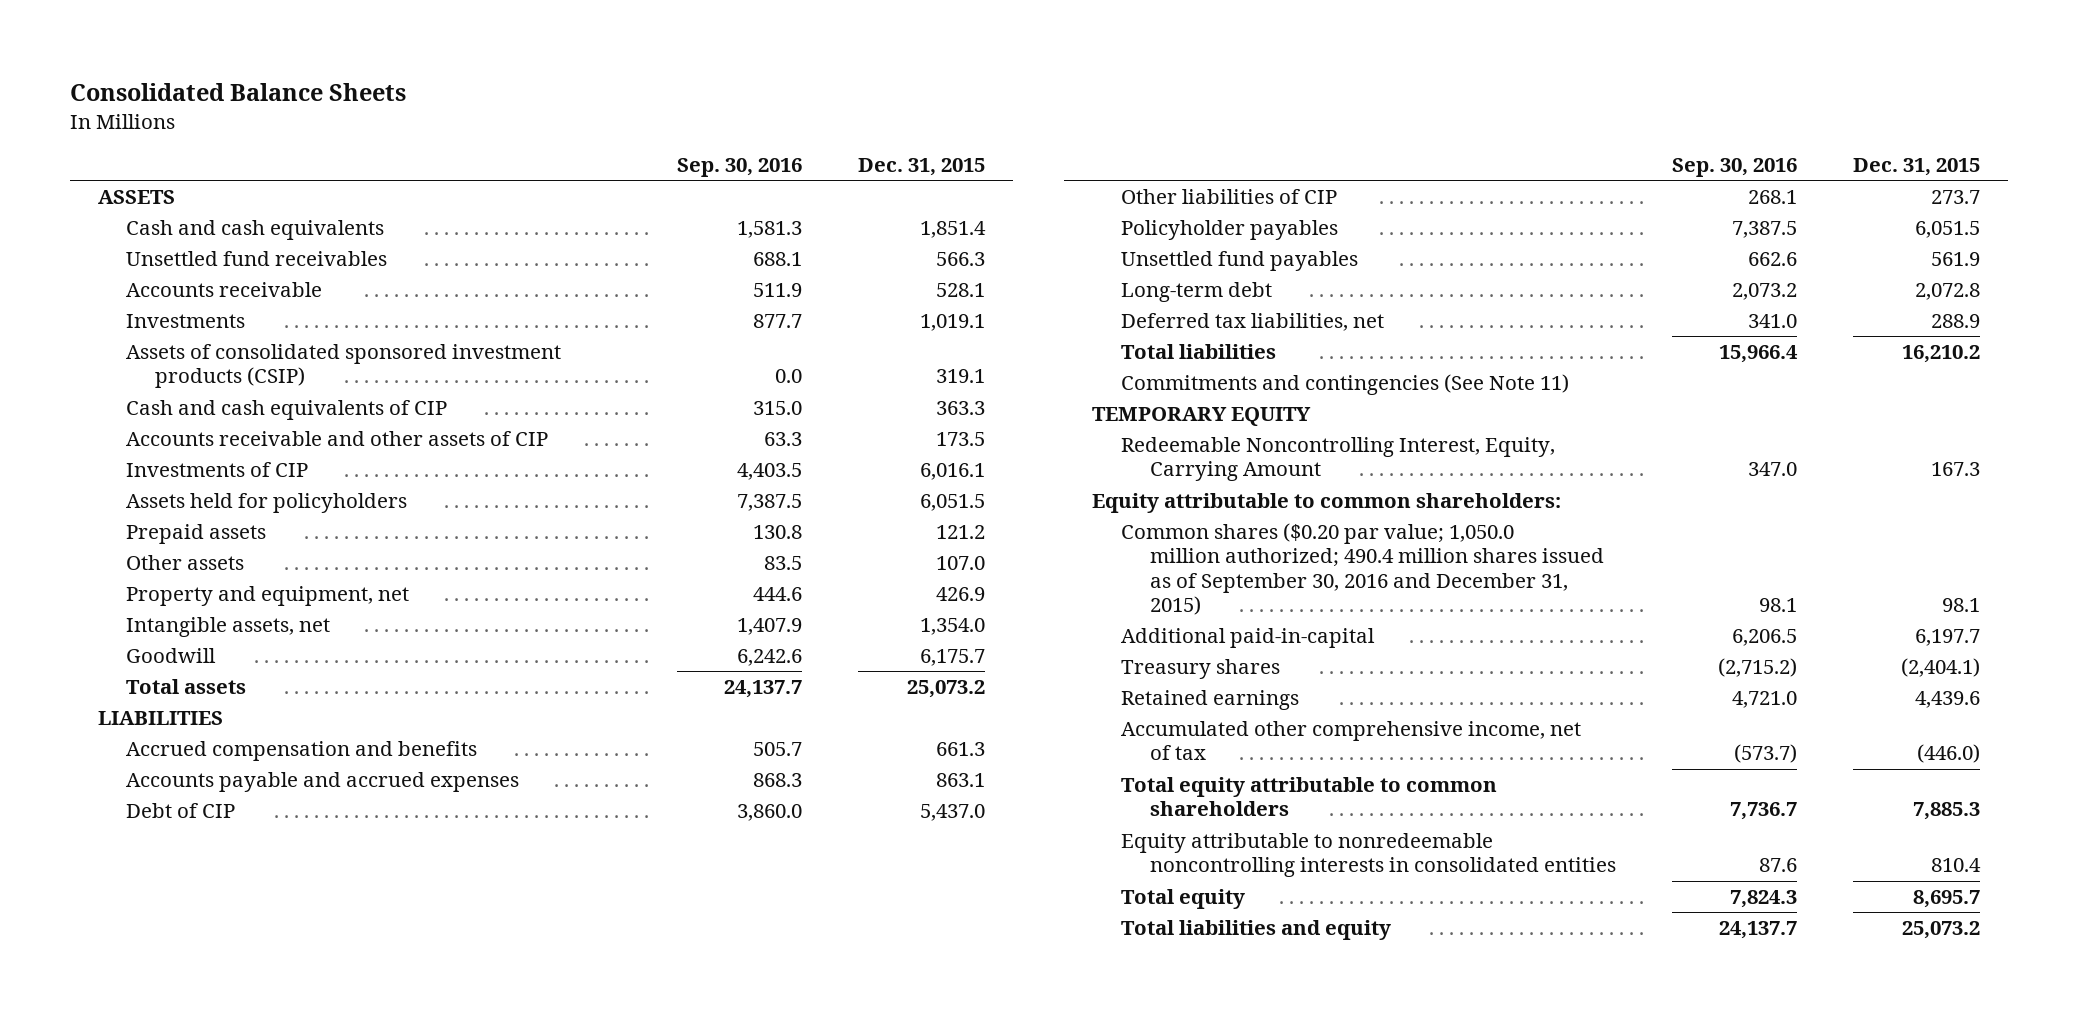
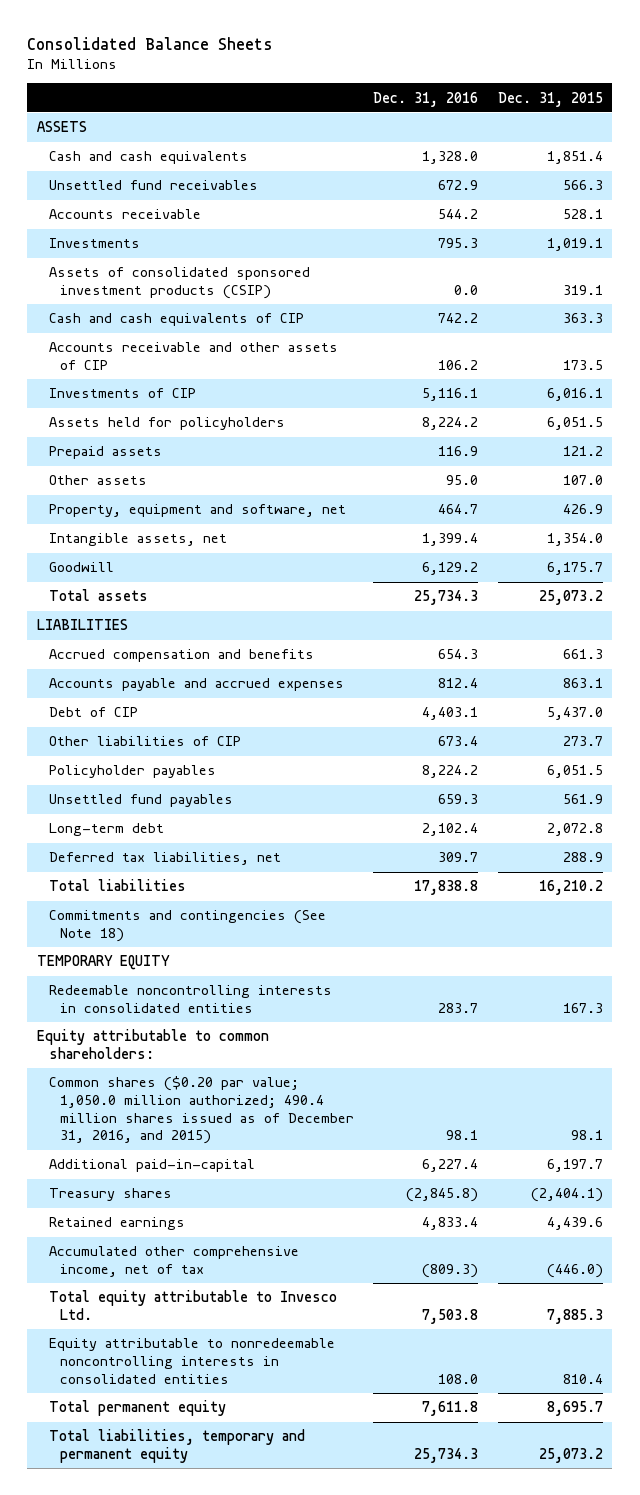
- | Sep. 30, 2016 | Dec. 31, 2015
+ | Dec. 31, 2016 | Dec. 31, 2015
- Property and equipment, net | 444.6 | 426.9
+ Property, equipment and software, net | 464.7 | 426.9
- Commitments and contingencies (See Note 11)
+ Commitments and contingencies (See Note 18)
- Redeemable Noncontrolling Interest, Equity, Carrying Amount | 347.0 | 167.3
+ Redeemable noncontrolling interests in consolidated entities | 283.7 | 167.3
- Common shares ($0.20 par value; 1,050.0 million authorized; 490.4 million shares issued as of September 30, 2016 and December 31, 2015) | 98.1 | 98.1
+ Common shares ($0.20 par value; 1,050.0 million authorized; 490.4 million shares issued as of December 31, 2016, and 2015) | 98.1 | 98.1
- Total equity attributable to common shareholders | 7,736.7 | 7,885.3
+ Total equity attributable to Invesco Ltd. | 7,503.8 | 7,885.3
- Total equity | 7,824.3 | 8,695.7
- Total liabilities and equity | 24,137.7 | 25,073.2
+ Total permanent equity | 7,611.8 | 8,695.7
+ Total liabilities, temporary and permanent equity | 25,734.3 | 25,073.2

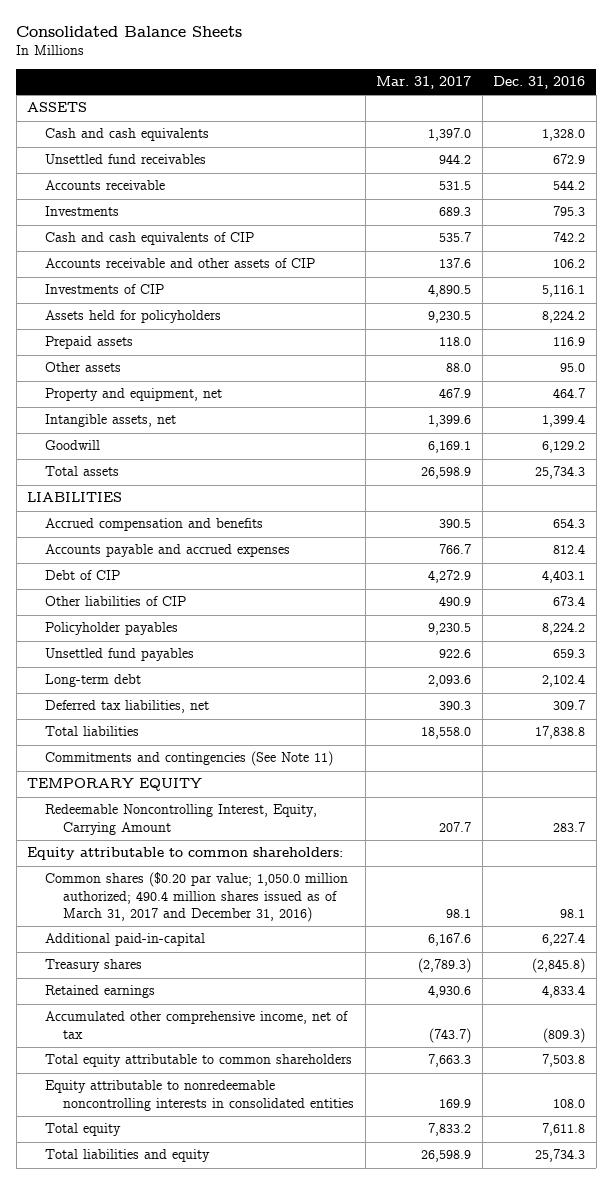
- | Dec. 31, 2016 | Dec. 31, 2015
+ | Mar. 31, 2017 | Dec. 31, 2016
- Assets of consolidated sponsored investment products (CSIP) | 0.0 | 319.1
- Property, equipment and software, net | 464.7 | 426.9
+ Property and equipment, net | 467.9 | 464.7
- Commitments and contingencies (See Note 18)
+ Commitments and contingencies (See Note 11)
- Redeemable noncontrolling interests in consolidated entities | 283.7 | 167.3
+ Redeemable Noncontrolling Interest, Equity, Carrying Amount | 207.7 | 283.7
- Common shares ($0.20 par value; 1,050.0 million authorized; 490.4 million shares issued as of December 31, 2016, and 2015) | 98.1 | 98.1
+ Common shares ($0.20 par value; 1,050.0 million authorized; 490.4 million shares issued as of March 31, 2017 and December 31, 2016) | 98.1 | 98.1
- Total equity attributable to Invesco Ltd. | 7,503.8 | 7,885.3
+ Total equity attributable to common shareholders | 7,663.3 | 7,503.8
- Total permanent equity | 7,611.8 | 8,695.7
- Total liabilities, temporary and permanent equity | 25,734.3 | 25,073.2
+ Total equity | 7,833.2 | 7,611.8
+ Total liabilities and equity | 26,598.9 | 25,734.3

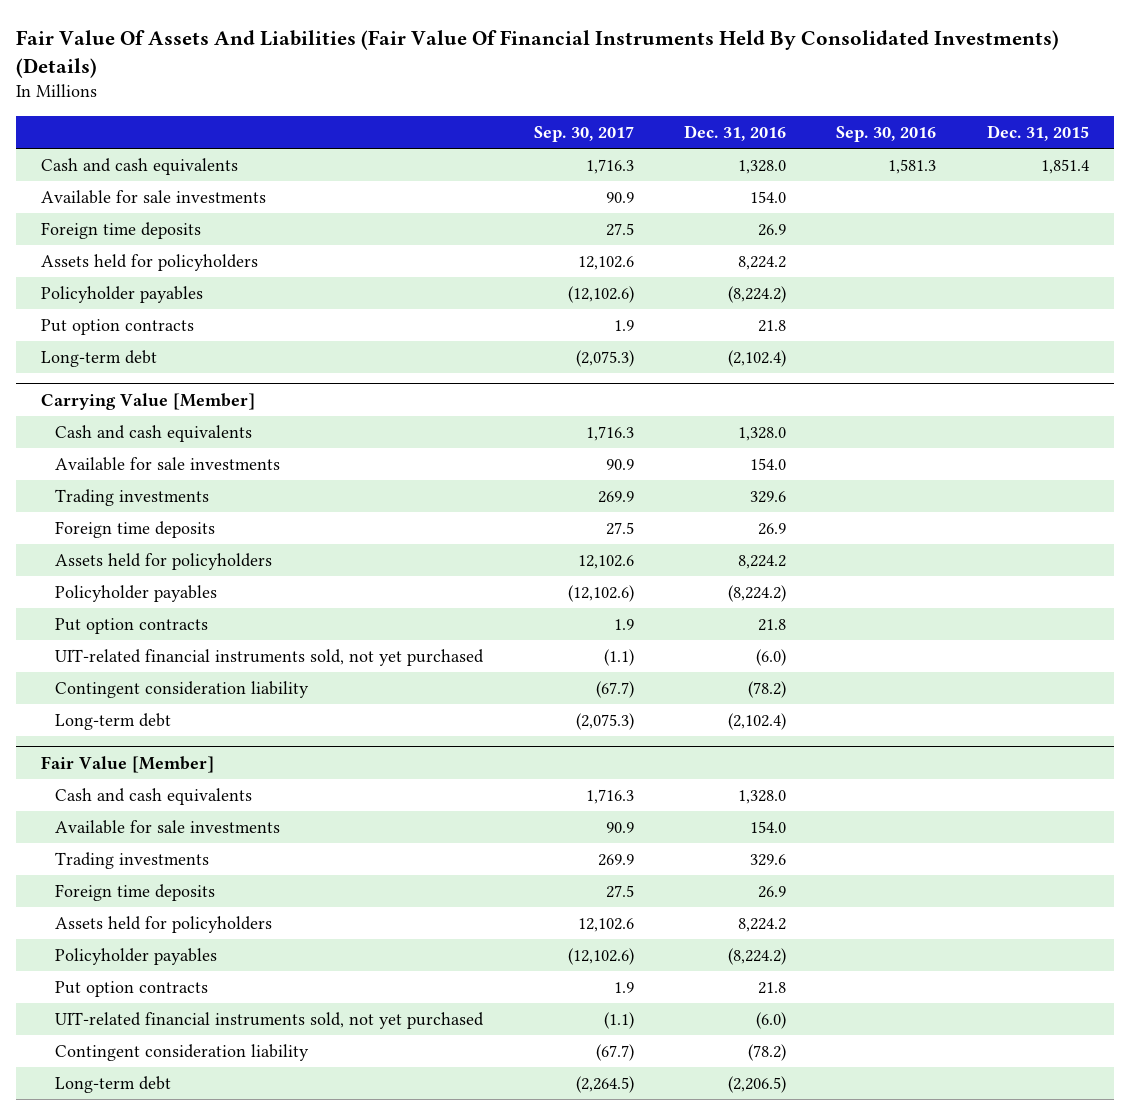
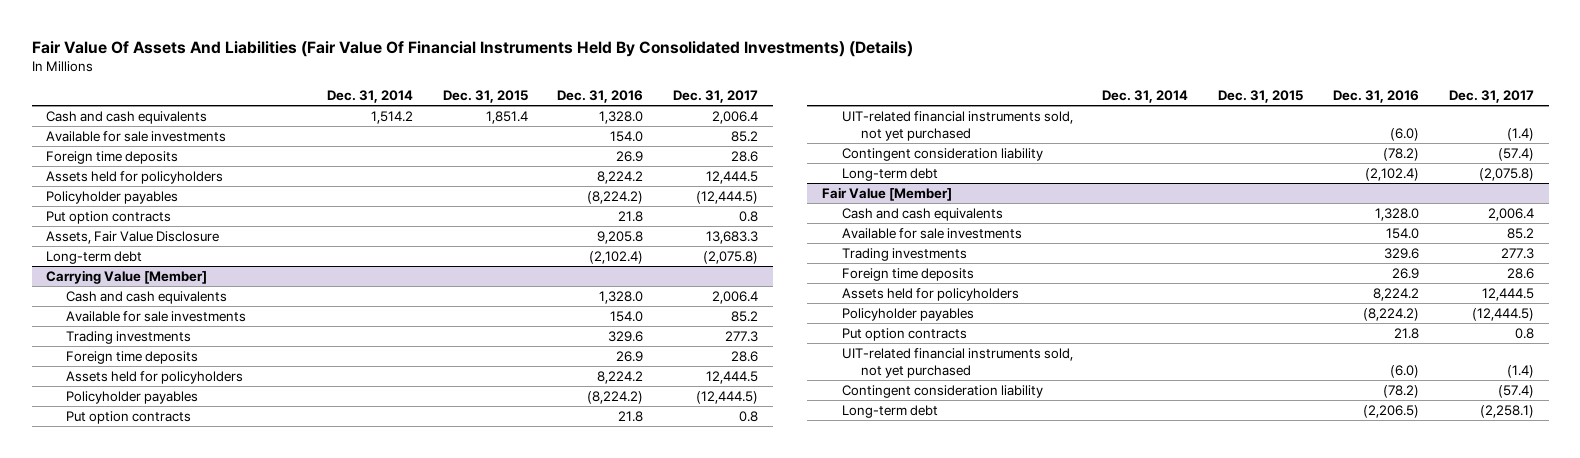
- | Sep. 30, 2017 | Dec. 31, 2016 | Sep. 30, 2016 | Dec. 31, 2015
+ | Dec. 31, 2014 | Dec. 31, 2015 | Dec. 31, 2016 | Dec. 31, 2017
+ Assets, Fair Value Disclosure | | | 9,205.8 | 13,683.3

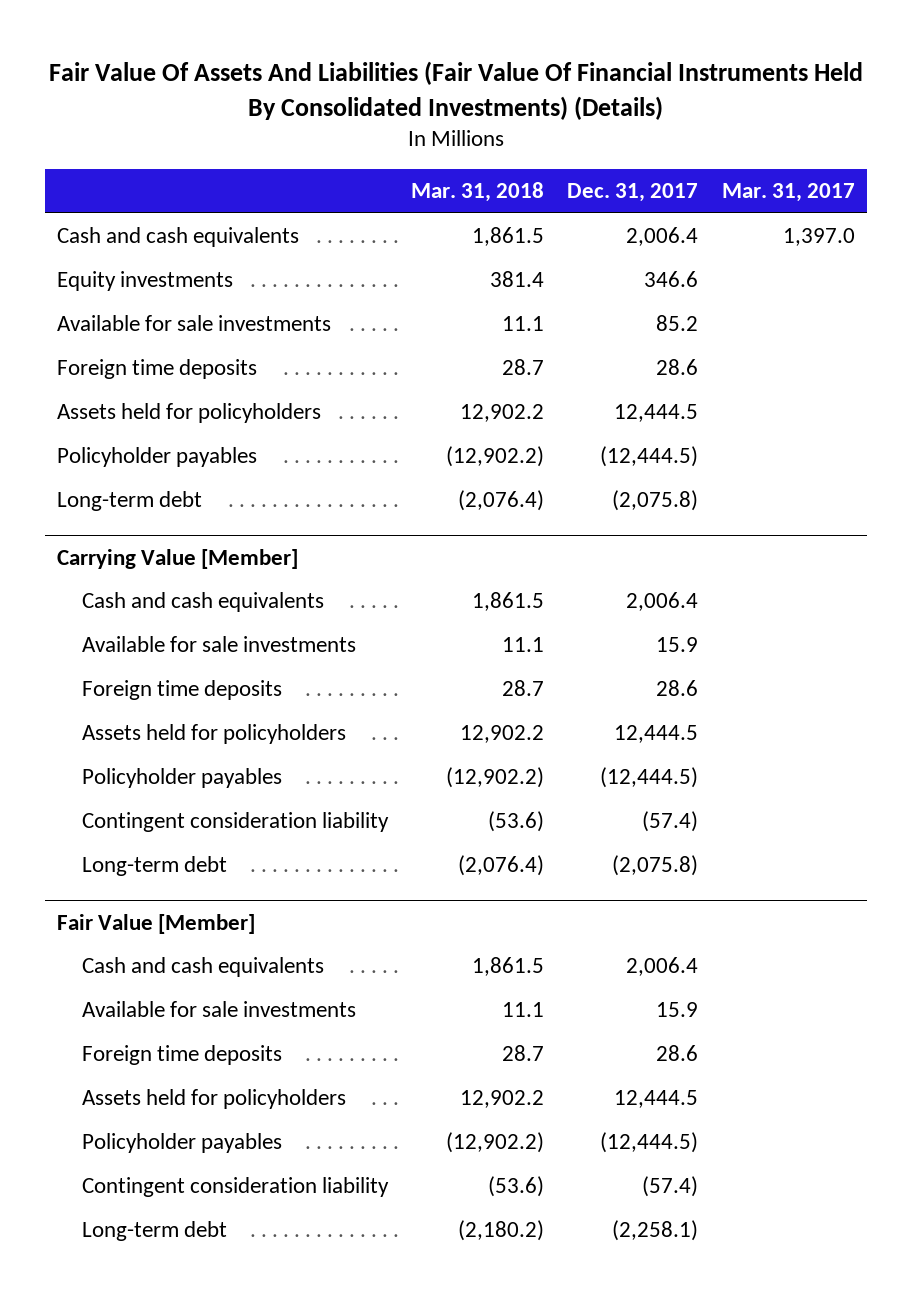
- | Dec. 31, 2014 | Dec. 31, 2015 | Dec. 31, 2016 | Dec. 31, 2017
+ | Mar. 31, 2018 | Dec. 31, 2017 | Mar. 31, 2017
+ Equity investments | 381.4 | 346.6 |
- Put option contracts | | | 21.8 | 0.8
- Assets, Fair Value Disclosure | | | 9,205.8 | 13,683.3
@ Carrying Value [Member]
- Available for sale investments | | | 154.0 | 85.2
- Trading investments | | | 329.6 | 277.3
+ Available for sale investments | 11.1 | 15.9 |
- Put option contracts | | | 21.8 | 0.8
- UIT-related financial instruments sold, not yet purchased | | | (6.0) | (1.4)
@ Fair Value [Member]
- Available for sale investments | | | 154.0 | 85.2
- Trading investments | | | 329.6 | 277.3
+ Available for sale investments | 11.1 | 15.9 |
- Put option contracts | | | 21.8 | 0.8
- UIT-related financial instruments sold, not yet purchased | | | (6.0) | (1.4)

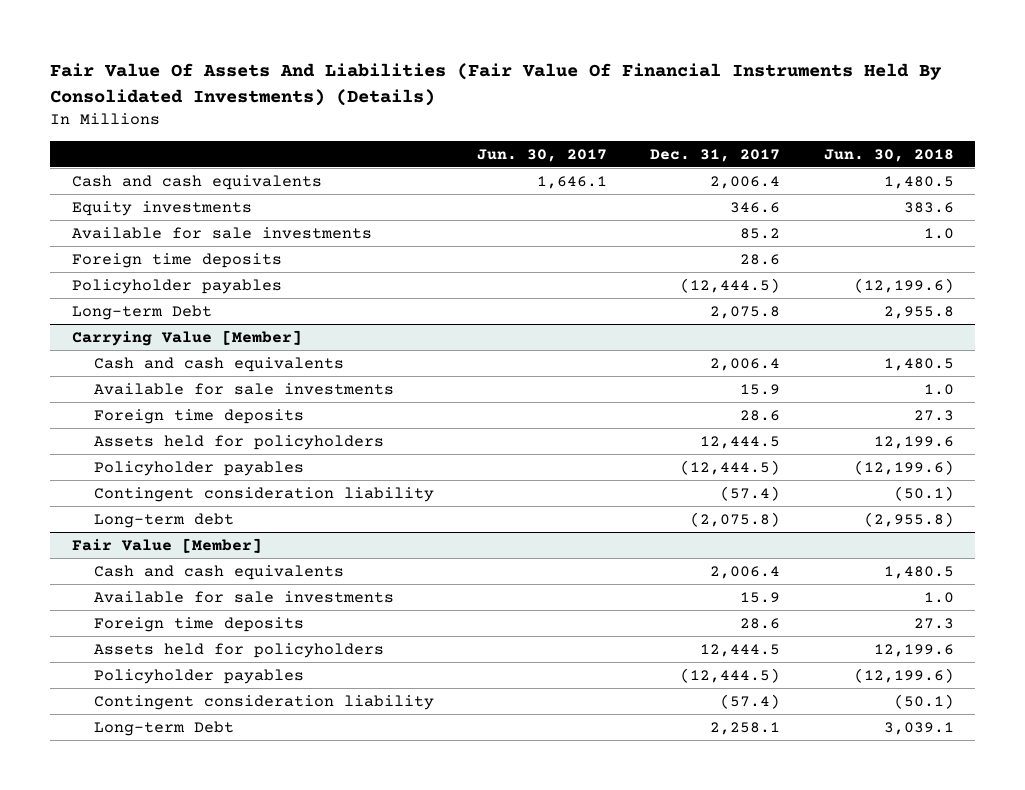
- | Mar. 31, 2018 | Dec. 31, 2017 | Mar. 31, 2017
+ | Jun. 30, 2017 | Dec. 31, 2017 | Jun. 30, 2018
- Assets held for policyholders | 12,902.2 | 12,444.5 |
- Long-term debt | (2,076.4) | (2,075.8) |
+ Long-term Debt | | 2,075.8 | 2,955.8
@ Fair Value [Member]
- Long-term debt | (2,180.2) | (2,258.1) |
+ Long-term Debt | | 2,258.1 | 3,039.1

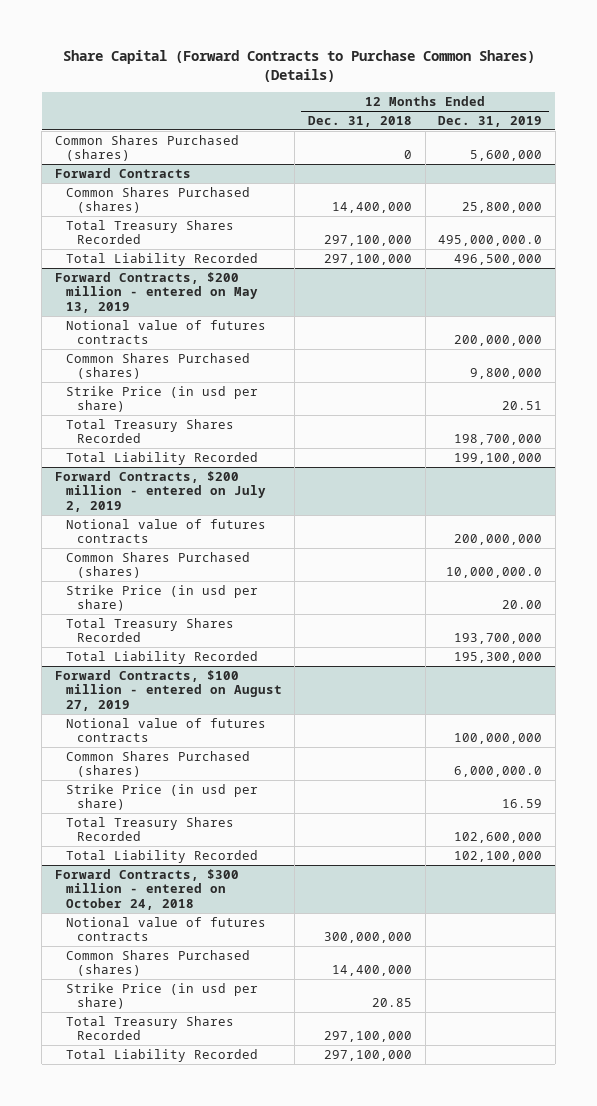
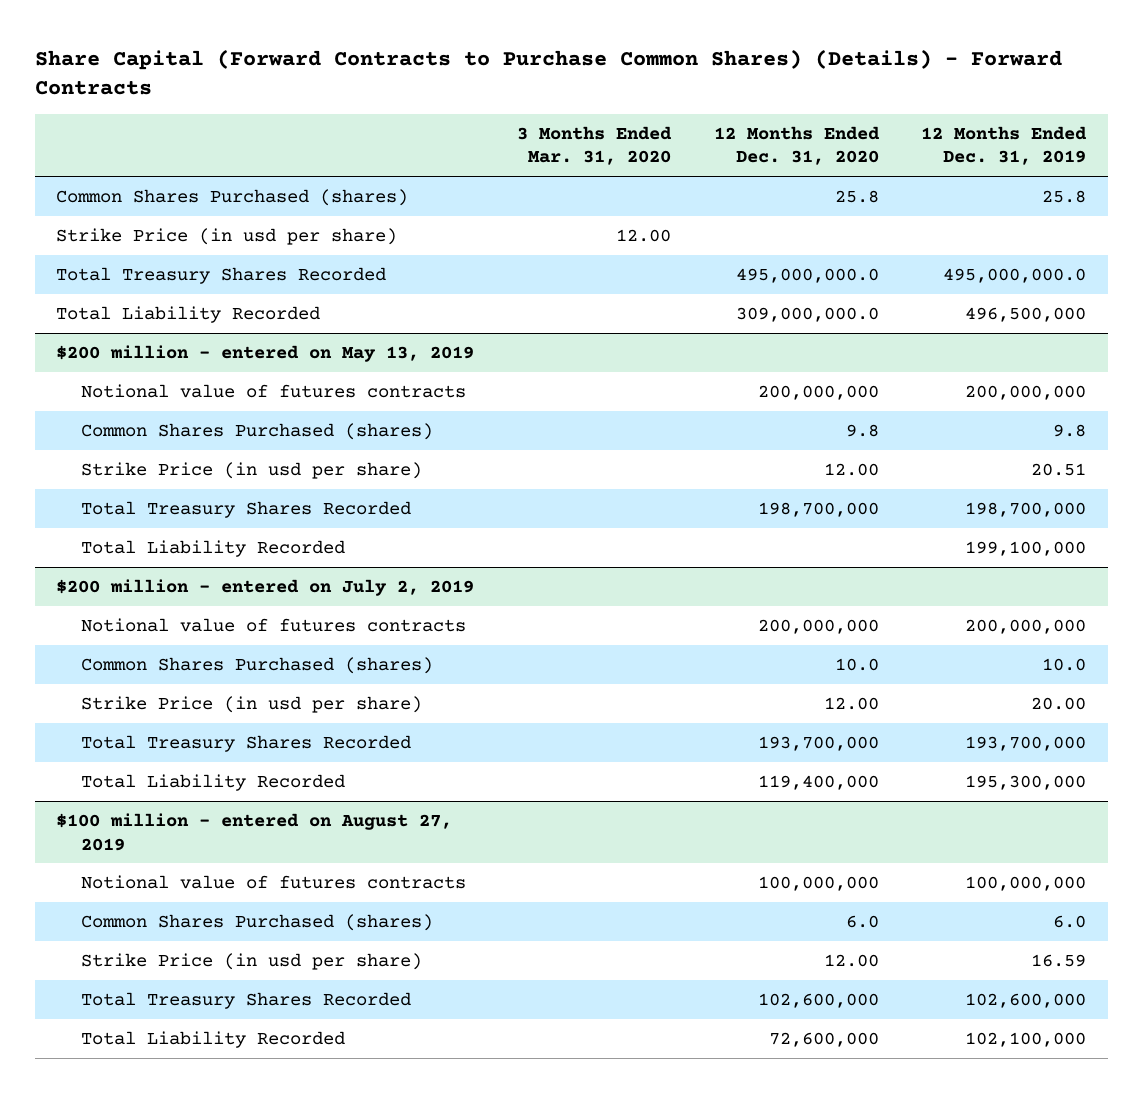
- Share Capital (Forward Contracts to Purchase Common Shares) (Details)
+ Share Capital (Forward Contracts to Purchase Common Shares) (Details) - Forward Contracts
- | 12 Months Ended Dec. 31, 2018 | 12 Months Ended Dec. 31, 2019
+ | 3 Months Ended Mar. 31, 2020 | 12 Months Ended Dec. 31, 2020 | 12 Months Ended Dec. 31, 2019
- Common Shares Purchased (shares) | 0 | 5,600,000
- Forward Contracts
- Common Shares Purchased (shares) | 14,400,000 | 25,800,000
+ Common Shares Purchased (shares) | | 25.8 | 25.8
+ Strike Price (in usd per share) | 12.00 | |
- Forward Contracts, $200 million - entered on May 13, 2019
+ $200 million - entered on May 13, 2019
- Common Shares Purchased (shares) | | 9,800,000
+ Common Shares Purchased (shares) | | 9.8 | 9.8
- Forward Contracts, $200 million - entered on July 2, 2019
+ $200 million - entered on July 2, 2019
- Common Shares Purchased (shares) | | 10,000,000.0
+ Common Shares Purchased (shares) | | 10.0 | 10.0
- Forward Contracts, $100 million - entered on August 27, 2019
+ $100 million - entered on August 27, 2019
- Common Shares Purchased (shares) | | 6,000,000.0
+ Common Shares Purchased (shares) | | 6.0 | 6.0
- Forward Contracts, $300 million - entered on October 24, 2018
- Notional value of futures contracts | 300,000,000 |
- Common Shares Purchased (shares) | 14,400,000 |
- Strike Price (in usd per share) | 20.85 |
- Total Treasury Shares Recorded | 297,100,000 |
- Total Liability Recorded | 297,100,000 |

